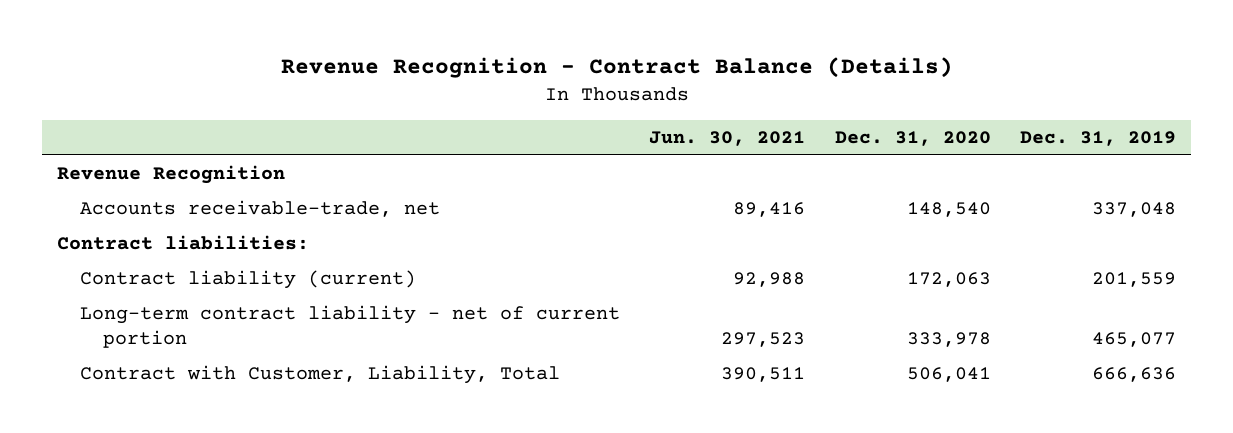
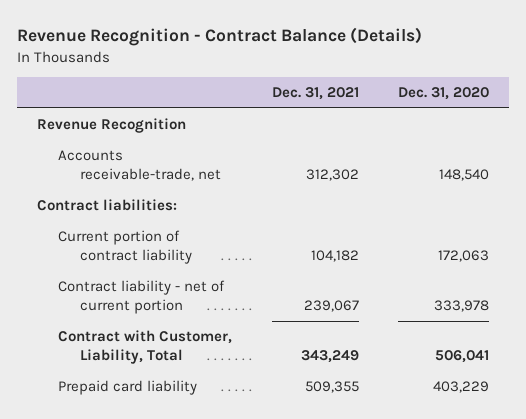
- | Jun. 30, 2021 | Dec. 31, 2020 | Dec. 31, 2019
+ | Dec. 31, 2021 | Dec. 31, 2020
- Contract liability (current) | 92,988 | 172,063 | 201,559
- Long-term contract liability - net of current portion | 297,523 | 333,978 | 465,077
+ Current portion of contract liability | 104,182 | 172,063
+ Contract liability - net of current portion | 239,067 | 333,978
+ Prepaid card liability | 509,355 | 403,229

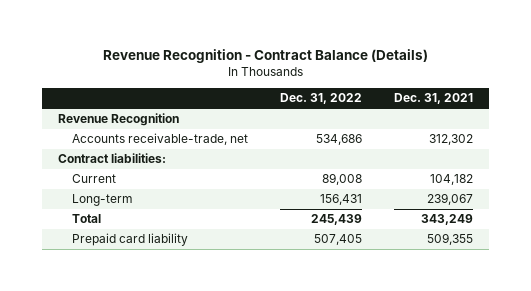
- | Dec. 31, 2021 | Dec. 31, 2020
+ | Dec. 31, 2022 | Dec. 31, 2021
- Current portion of contract liability | 104,182 | 172,063
- Contract liability - net of current portion | 239,067 | 333,978
- Contract with Customer, Liability, Total | 343,249 | 506,041
+ Current | 89,008 | 104,182
+ Long-term | 156,431 | 239,067
+ Total | 245,439 | 343,249

